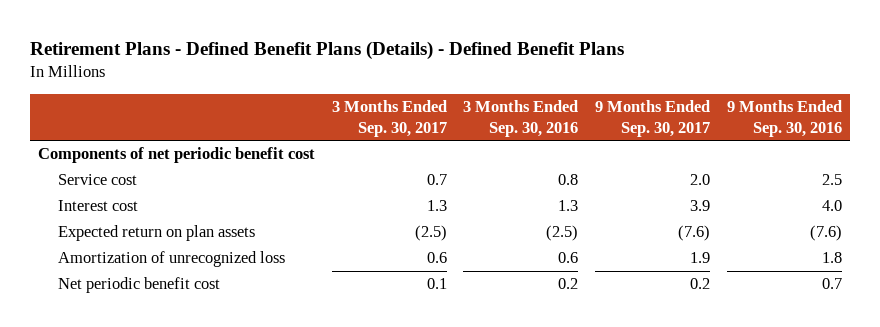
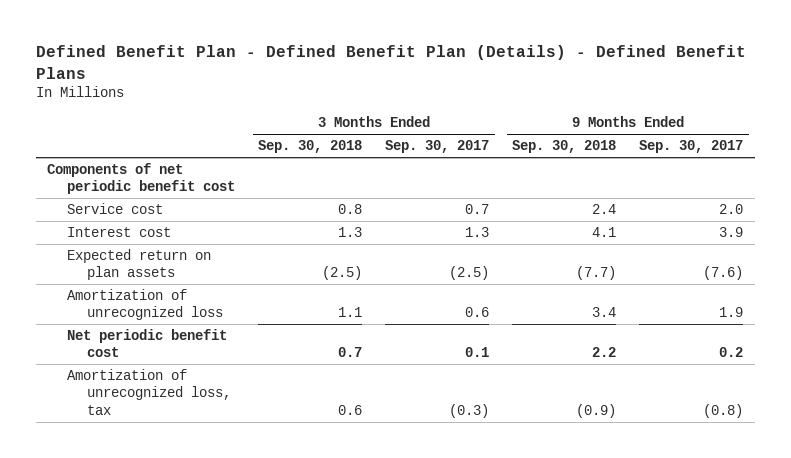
- Retirement Plans - Defined Benefit Plans (Details) - Defined Benefit Plans
+ Defined Benefit Plan - Defined Benefit Plan (Details) - Defined Benefit Plans
- | 3 Months Ended Sep. 30, 2017 | 3 Months Ended Sep. 30, 2016 | 9 Months Ended Sep. 30, 2017 | 9 Months Ended Sep. 30, 2016
+ | 3 Months Ended Sep. 30, 2018 | 3 Months Ended Sep. 30, 2017 | 9 Months Ended Sep. 30, 2018 | 9 Months Ended Sep. 30, 2017
+ Amortization of unrecognized loss, tax | 0.6 | (0.3) | (0.9) | (0.8)

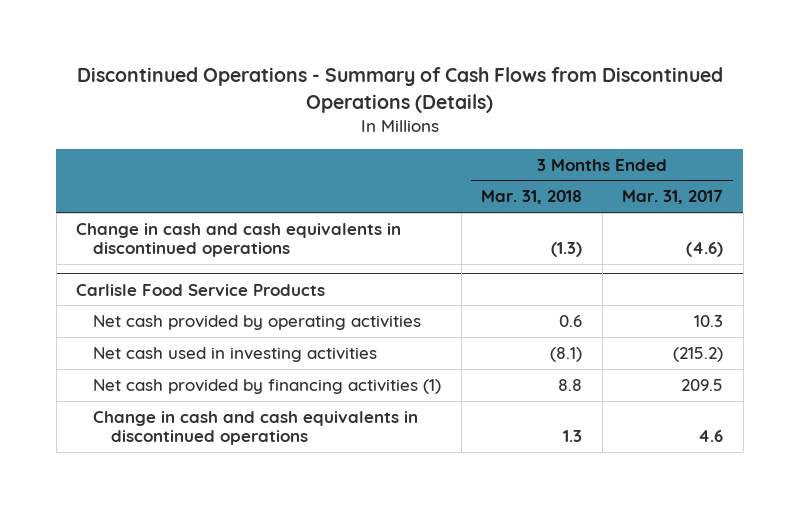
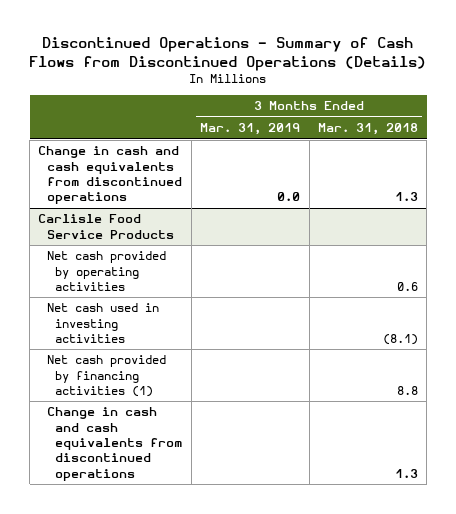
- | 3 Months Ended Mar. 31, 2018 | 3 Months Ended Mar. 31, 2017
+ | 3 Months Ended Mar. 31, 2019 | 3 Months Ended Mar. 31, 2018
- Change in cash and cash equivalents in discontinued operations | (1.3) | (4.6)
+ Change in cash and cash equivalents from discontinued operations | 0.0 | 1.3
@ Carlisle Food Service Products
- Change in cash and cash equivalents in discontinued operations | 1.3 | 4.6
+ Change in cash and cash equivalents from discontinued operations | | 1.3

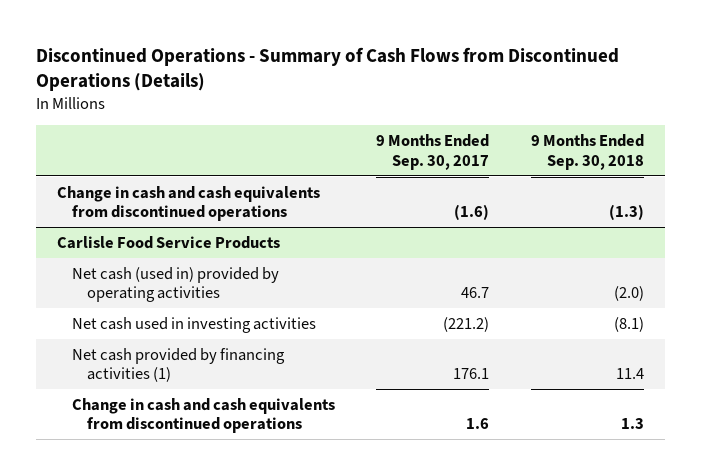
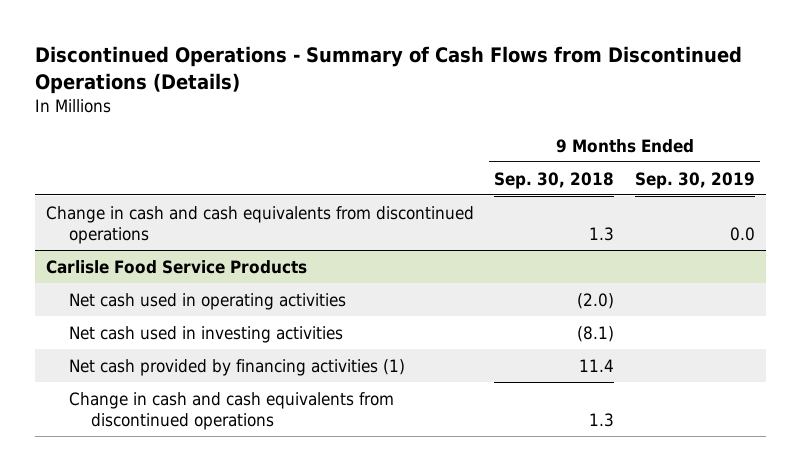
- | 9 Months Ended Sep. 30, 2017 | 9 Months Ended Sep. 30, 2018
+ | 9 Months Ended Sep. 30, 2018 | 9 Months Ended Sep. 30, 2019
- Change in cash and cash equivalents from discontinued operations | (1.6) | (1.3)
+ Change in cash and cash equivalents from discontinued operations | 1.3 | 0.0
@ Carlisle Food Service Products
- Net cash (used in) provided by operating activities | 46.7 | (2.0)
+ Net cash used in operating activities | (2.0) |

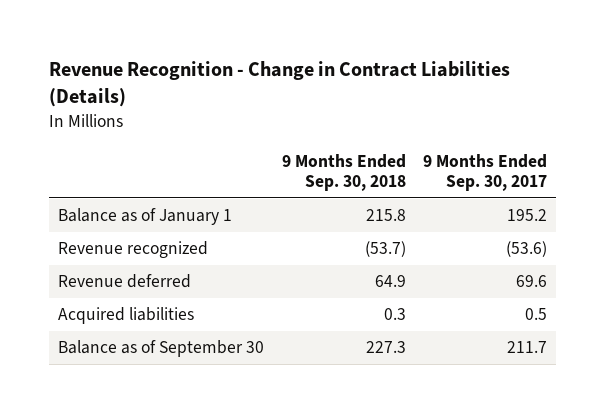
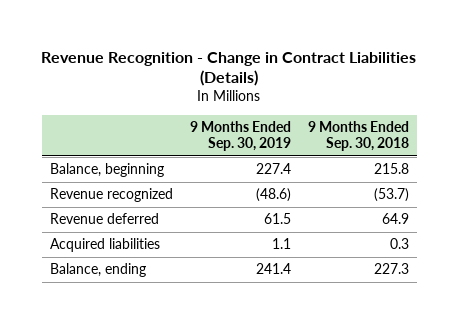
- | 9 Months Ended Sep. 30, 2018 | 9 Months Ended Sep. 30, 2017
+ | 9 Months Ended Sep. 30, 2019 | 9 Months Ended Sep. 30, 2018
- Balance as of January 1 | 215.8 | 195.2
+ Balance, beginning | 227.4 | 215.8
- Balance as of September 30 | 227.3 | 211.7
+ Balance, ending | 241.4 | 227.3

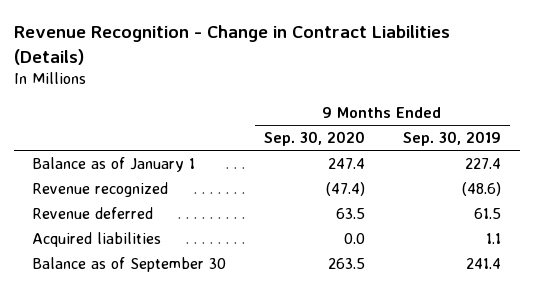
- | 9 Months Ended Sep. 30, 2019 | 9 Months Ended Sep. 30, 2018
+ | 9 Months Ended Sep. 30, 2020 | 9 Months Ended Sep. 30, 2019
- Balance, beginning | 227.4 | 215.8
+ Balance as of January 1 | 247.4 | 227.4
- Balance, ending | 241.4 | 227.3
+ Balance as of September 30 | 263.5 | 241.4

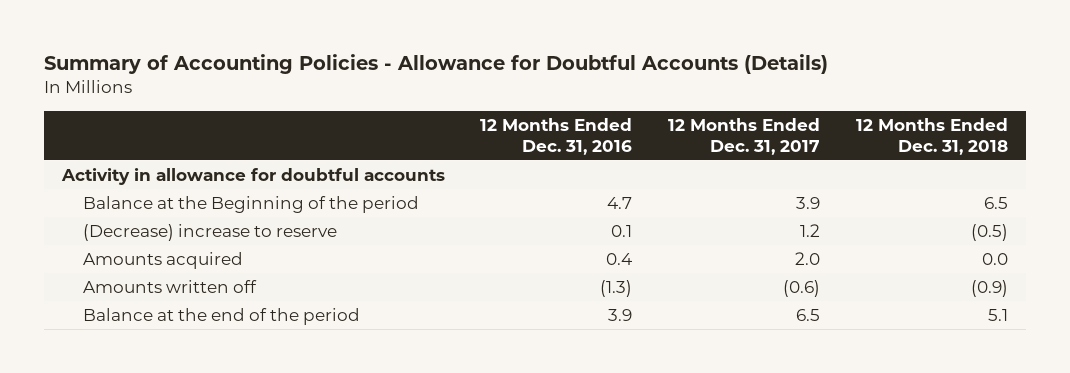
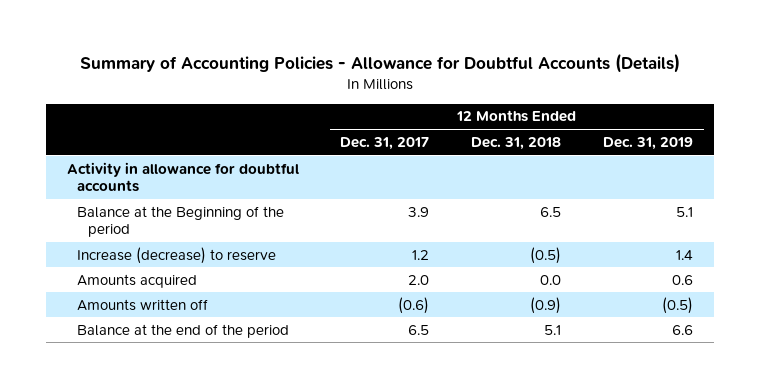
- | 12 Months Ended Dec. 31, 2016 | 12 Months Ended Dec. 31, 2017 | 12 Months Ended Dec. 31, 2018
+ | 12 Months Ended Dec. 31, 2017 | 12 Months Ended Dec. 31, 2018 | 12 Months Ended Dec. 31, 2019
- (Decrease) increase to reserve | 0.1 | 1.2 | (0.5)
+ Increase (decrease) to reserve | 1.2 | (0.5) | 1.4

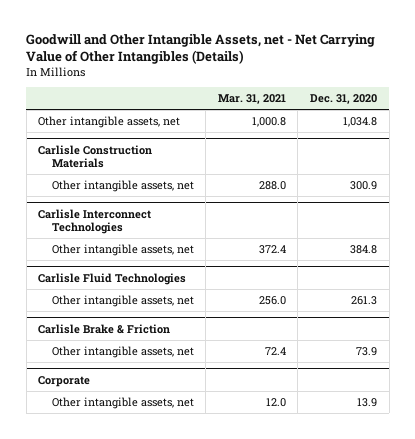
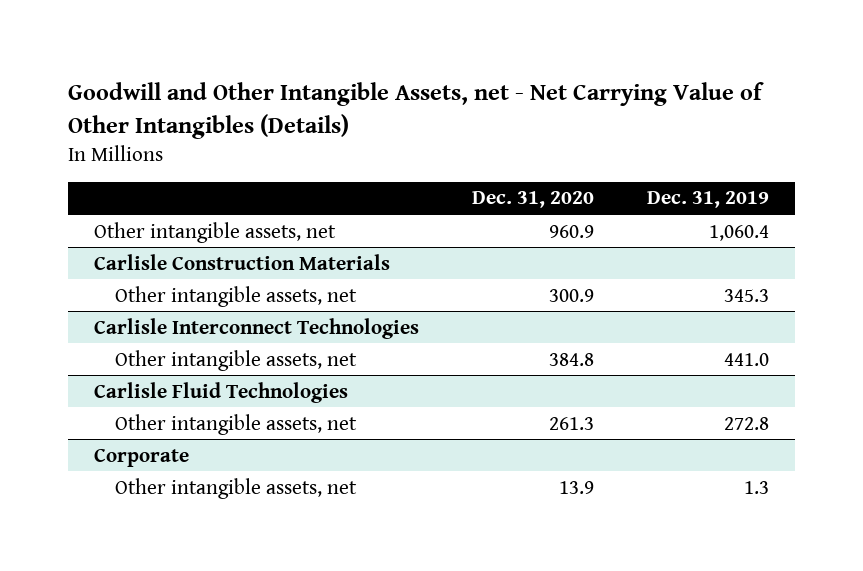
- | Mar. 31, 2021 | Dec. 31, 2020
+ | Dec. 31, 2020 | Dec. 31, 2019
- Other intangible assets, net | 1,000.8 | 1,034.8
+ Other intangible assets, net | 960.9 | 1,060.4
- Carlisle Brake & Friction
- Other intangible assets, net | 72.4 | 73.9

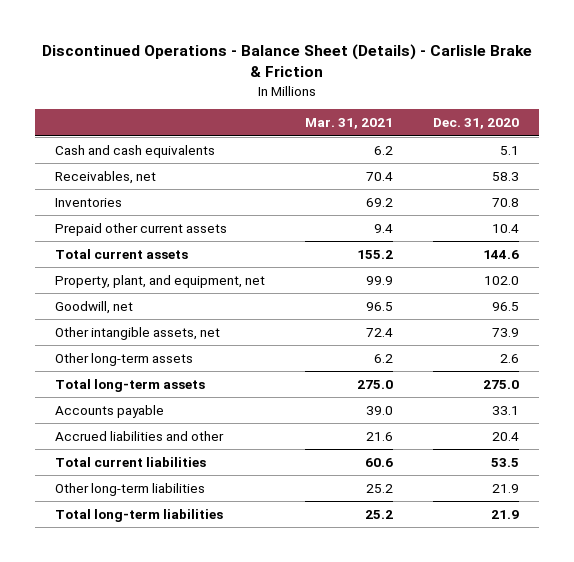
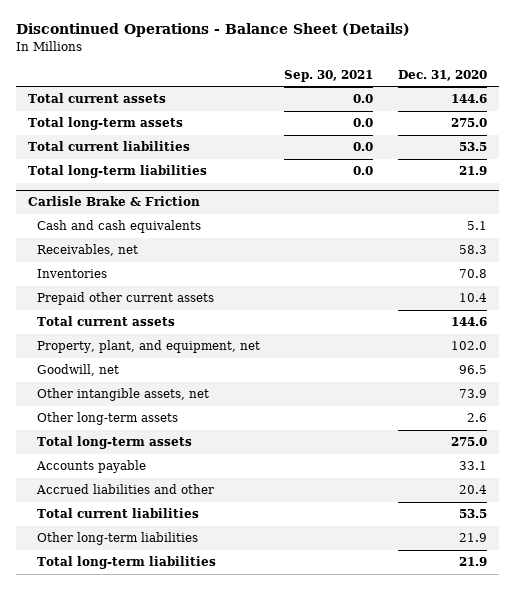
- Discontinued Operations - Balance Sheet (Details) - Carlisle Brake & Friction
+ Discontinued Operations - Balance Sheet (Details)
- | Mar. 31, 2021 | Dec. 31, 2020
+ | Sep. 30, 2021 | Dec. 31, 2020
+ Total current assets | 0.0 | 144.6
+ Total long-term assets | 0.0 | 275.0
+ Total current liabilities | 0.0 | 53.5
+ Total long-term liabilities | 0.0 | 21.9
+ Carlisle Brake & Friction

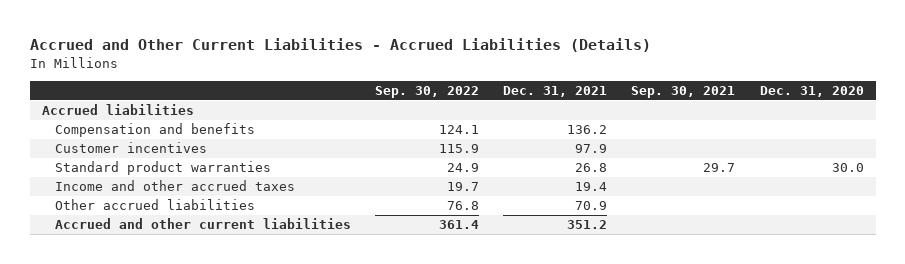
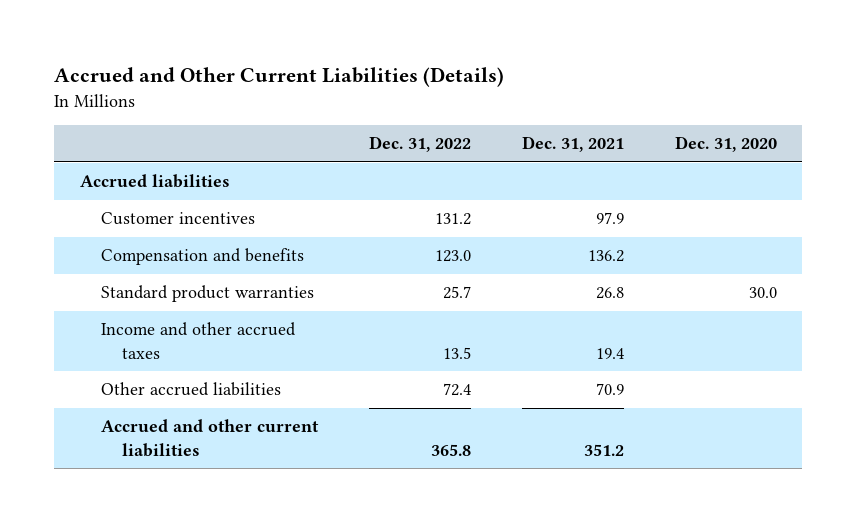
- Accrued and Other Current Liabilities - Accrued Liabilities (Details)
+ Accrued and Other Current Liabilities (Details)
- | Sep. 30, 2022 | Dec. 31, 2021 | Sep. 30, 2021 | Dec. 31, 2020
+ | Dec. 31, 2022 | Dec. 31, 2021 | Dec. 31, 2020
moved down: Compensation and benefits | 123.0 | 136.2 |

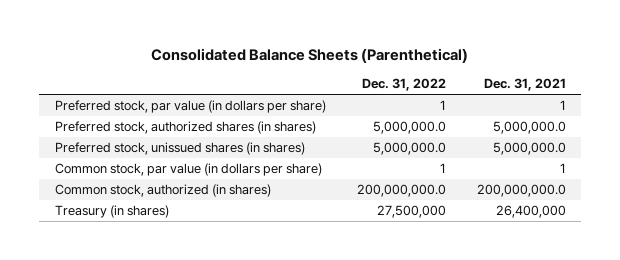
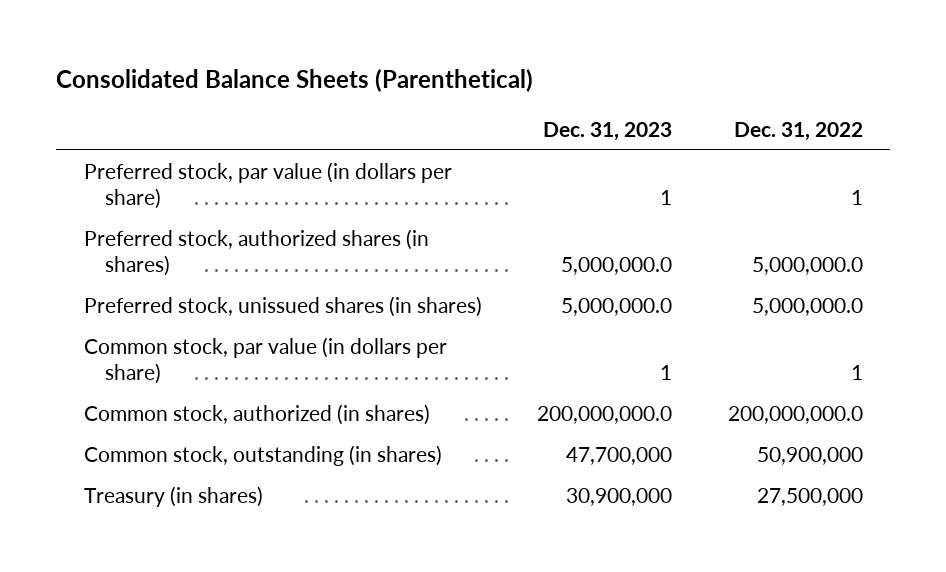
- | Dec. 31, 2022 | Dec. 31, 2021
+ | Dec. 31, 2023 | Dec. 31, 2022
+ Common stock, outstanding (in shares) | 47,700,000 | 50,900,000

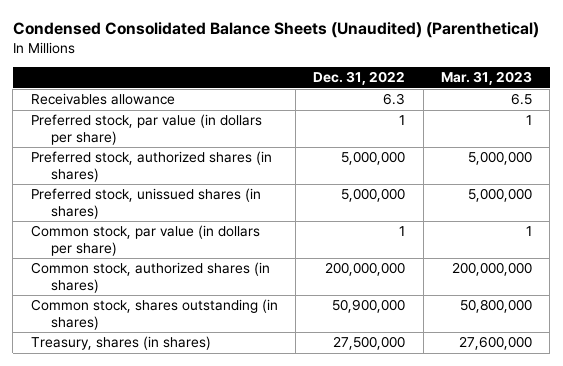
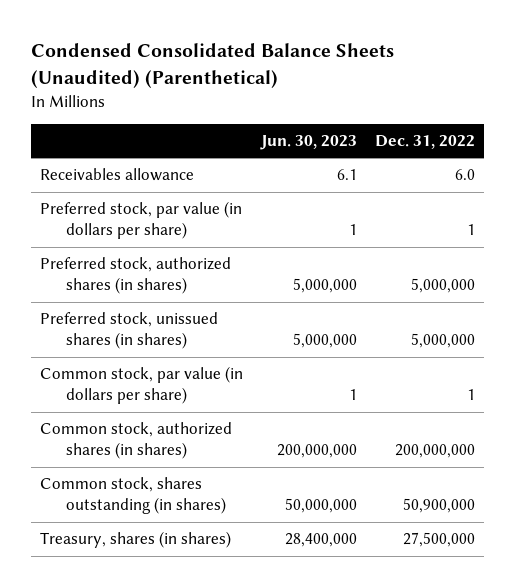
- | Dec. 31, 2022 | Mar. 31, 2023
+ | Jun. 30, 2023 | Dec. 31, 2022
- Receivables allowance | 6.3 | 6.5
+ Receivables allowance | 6.1 | 6.0

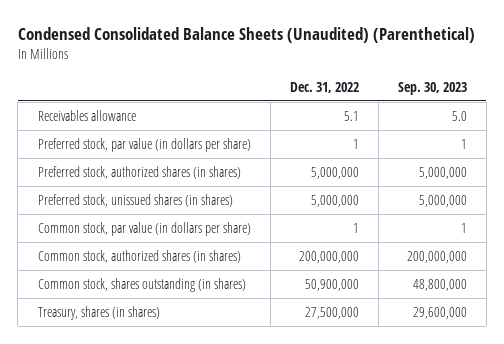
- | Jun. 30, 2023 | Dec. 31, 2022
+ | Dec. 31, 2022 | Sep. 30, 2023
- Receivables allowance | 6.1 | 6.0
+ Receivables allowance | 5.1 | 5.0

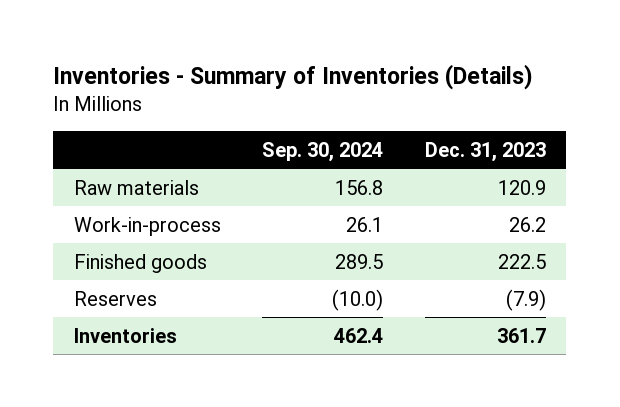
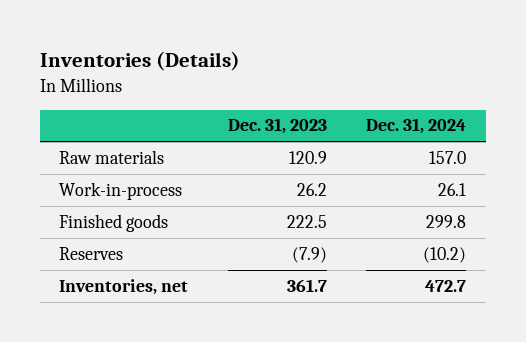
- Inventories - Summary of Inventories (Details)
+ Inventories (Details)
- | Sep. 30, 2024 | Dec. 31, 2023
+ | Dec. 31, 2023 | Dec. 31, 2024
- Inventories | 462.4 | 361.7
+ Inventories, net | 361.7 | 472.7

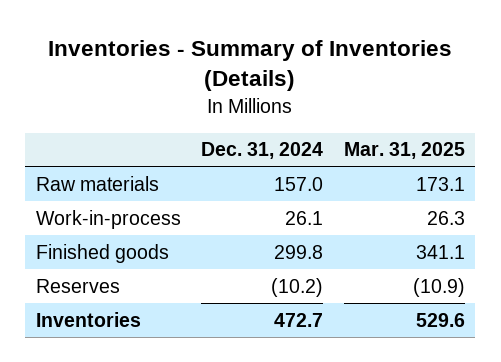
- Inventories (Details)
+ Inventories - Summary of Inventories (Details)
- | Dec. 31, 2023 | Dec. 31, 2024
+ | Dec. 31, 2024 | Mar. 31, 2025
- Inventories, net | 361.7 | 472.7
+ Inventories | 472.7 | 529.6

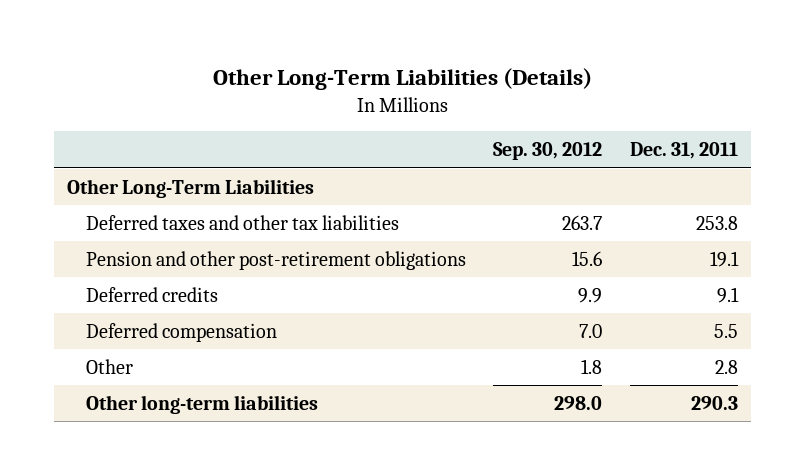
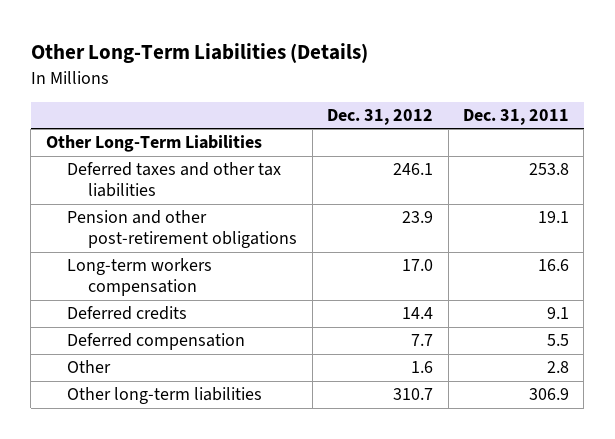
- | Sep. 30, 2012 | Dec. 31, 2011
+ | Dec. 31, 2012 | Dec. 31, 2011
+ Long-term workers compensation | 17.0 | 16.6
- Other long-term liabilities | 298.0 | 290.3
+ Other long-term liabilities | 310.7 | 306.9

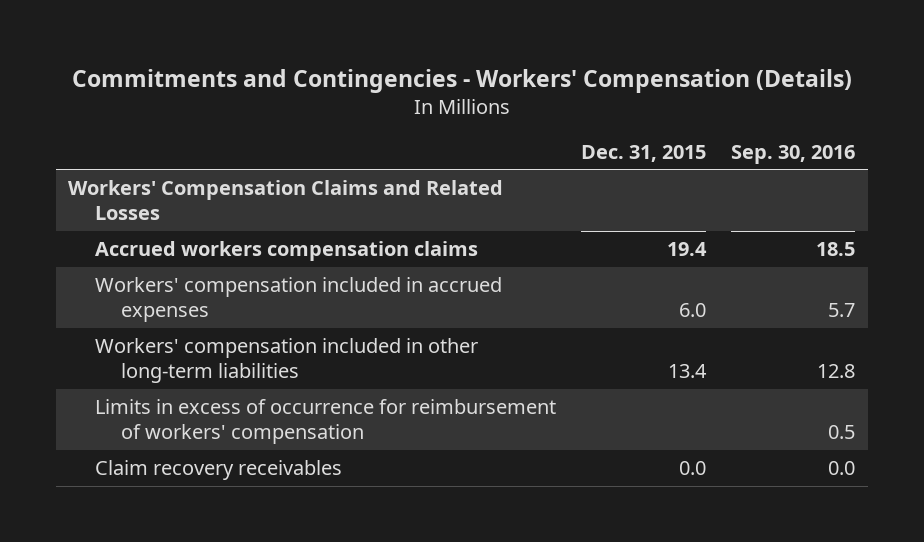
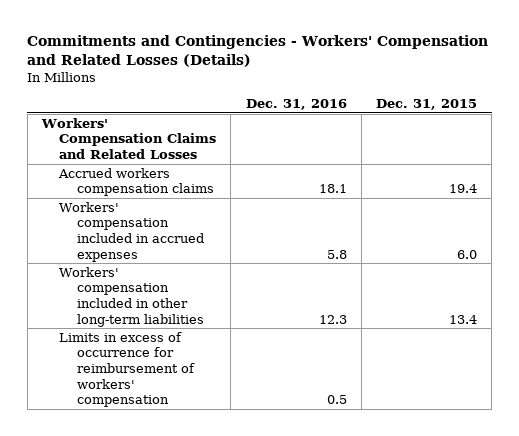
- Commitments and Contingencies - Workers' Compensation (Details)
+ Commitments and Contingencies - Workers' Compensation and Related Losses (Details)
- | Dec. 31, 2015 | Sep. 30, 2016
+ | Dec. 31, 2016 | Dec. 31, 2015
- Claim recovery receivables | 0.0 | 0.0

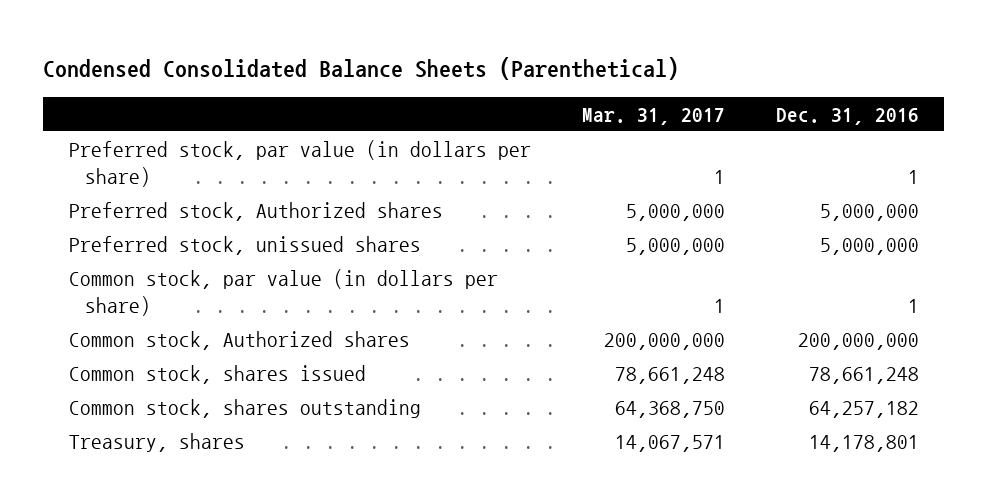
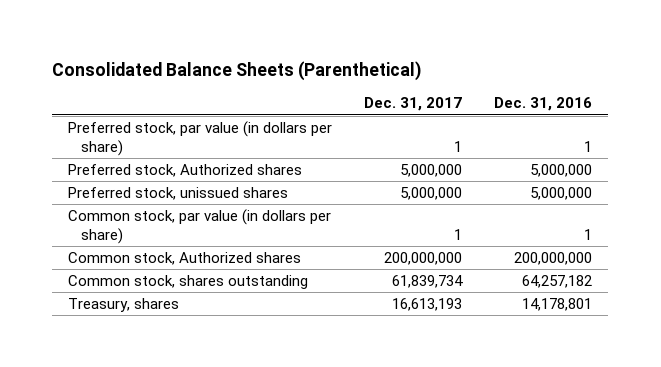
- Condensed Consolidated Balance Sheets (Parenthetical)
+ Consolidated Balance Sheets (Parenthetical)
- | Mar. 31, 2017 | Dec. 31, 2016
+ | Dec. 31, 2017 | Dec. 31, 2016
- Common stock, shares issued | 78,661,248 | 78,661,248

